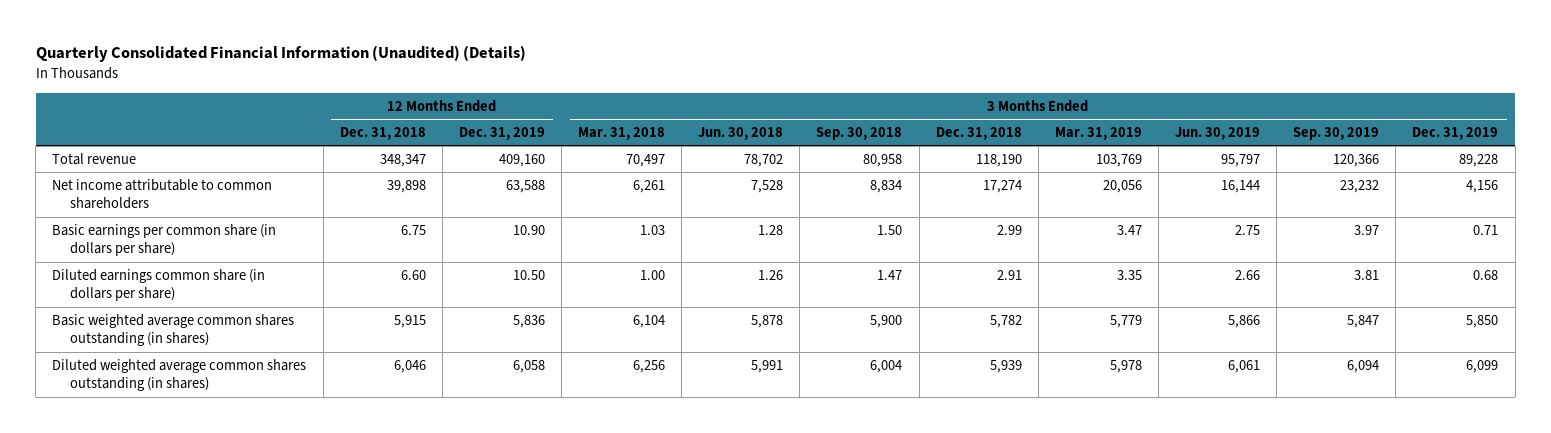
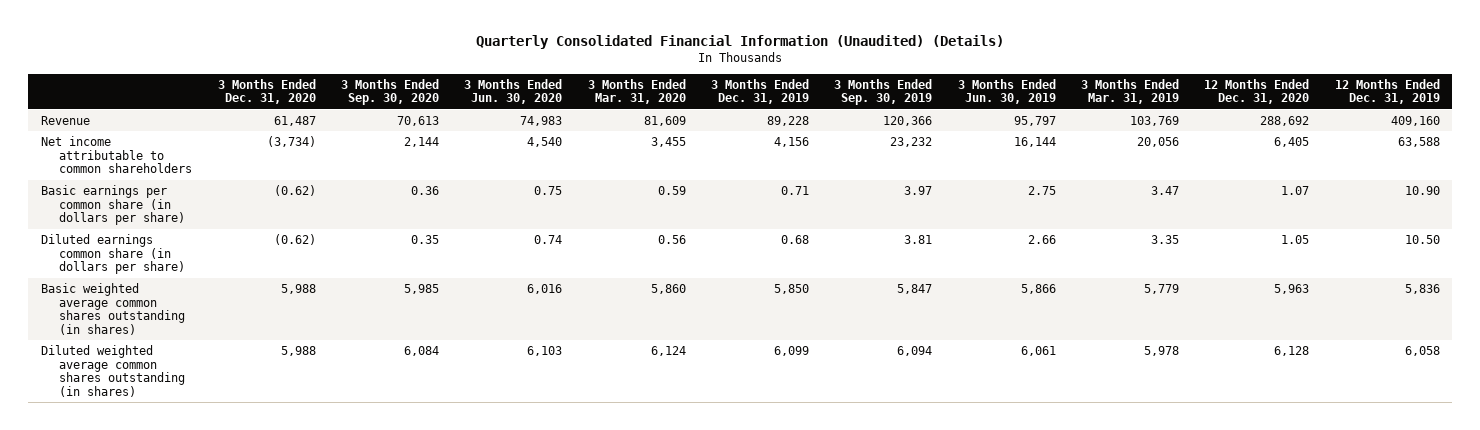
- | 12 Months Ended Dec. 31, 2018 | 12 Months Ended Dec. 31, 2019 | 3 Months Ended Mar. 31, 2018 | 3 Months Ended Jun. 30, 2018 | 3 Months Ended Sep. 30, 2018 | 3 Months Ended Dec. 31, 2018 | 3 Months Ended Mar. 31, 2019 | 3 Months Ended Jun. 30, 2019 | 3 Months Ended Sep. 30, 2019 | 3 Months Ended Dec. 31, 2019
+ | 3 Months Ended Dec. 31, 2020 | 3 Months Ended Sep. 30, 2020 | 3 Months Ended Jun. 30, 2020 | 3 Months Ended Mar. 31, 2020 | 3 Months Ended Dec. 31, 2019 | 3 Months Ended Sep. 30, 2019 | 3 Months Ended Jun. 30, 2019 | 3 Months Ended Mar. 31, 2019 | 12 Months Ended Dec. 31, 2020 | 12 Months Ended Dec. 31, 2019
- Total revenue | 348,347 | 409,160 | 70,497 | 78,702 | 80,958 | 118,190 | 103,769 | 95,797 | 120,366 | 89,228
+ Revenue | 61,487 | 70,613 | 74,983 | 81,609 | 89,228 | 120,366 | 95,797 | 103,769 | 288,692 | 409,160

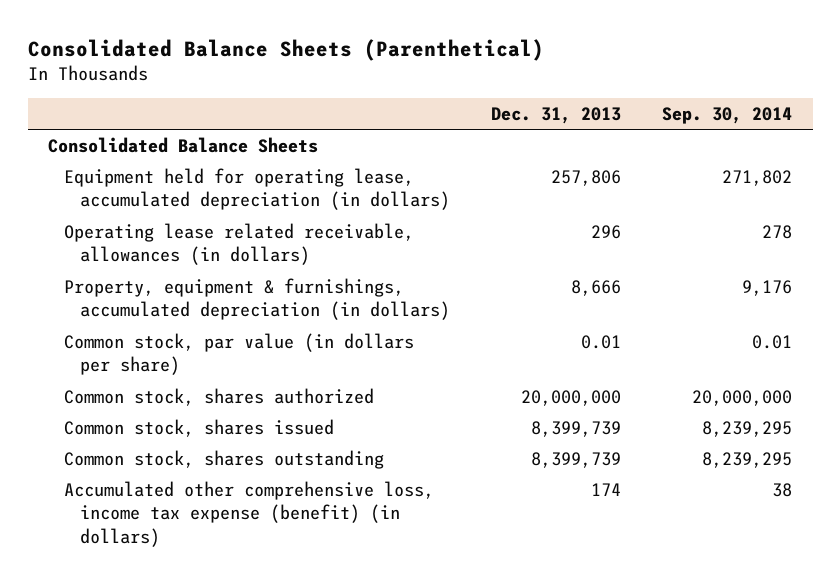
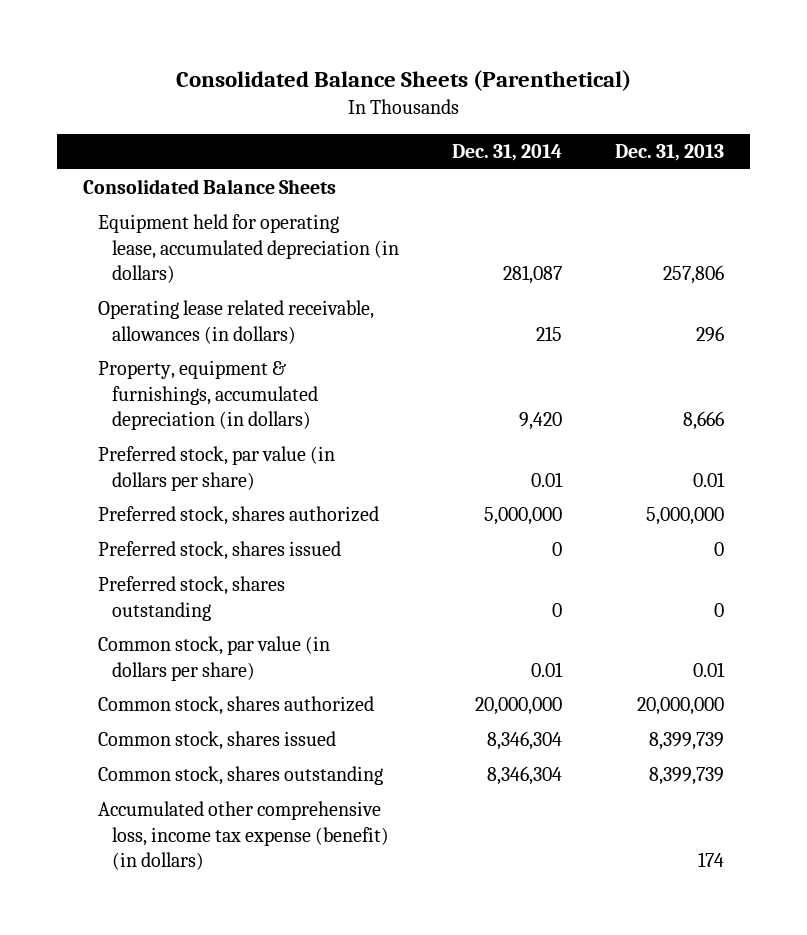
- | Dec. 31, 2013 | Sep. 30, 2014
+ | Dec. 31, 2014 | Dec. 31, 2013
+ Preferred stock, par value (in dollars per share) | 0.01 | 0.01
+ Preferred stock, shares authorized | 5,000,000 | 5,000,000
+ Preferred stock, shares issued | 0 | 0
+ Preferred stock, shares outstanding | 0 | 0

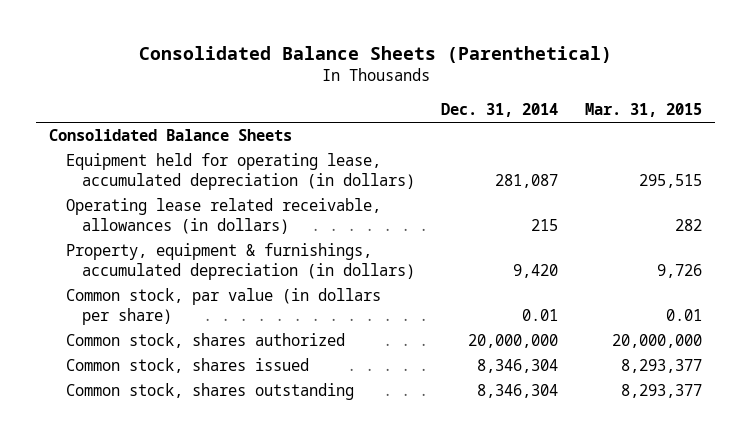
- | Dec. 31, 2014 | Dec. 31, 2013
+ | Dec. 31, 2014 | Mar. 31, 2015
- Preferred stock, par value (in dollars per share) | 0.01 | 0.01
- Preferred stock, shares authorized | 5,000,000 | 5,000,000
- Preferred stock, shares issued | 0 | 0
- Preferred stock, shares outstanding | 0 | 0
- Accumulated other comprehensive loss, income tax expense (benefit) (in dollars) | | 174

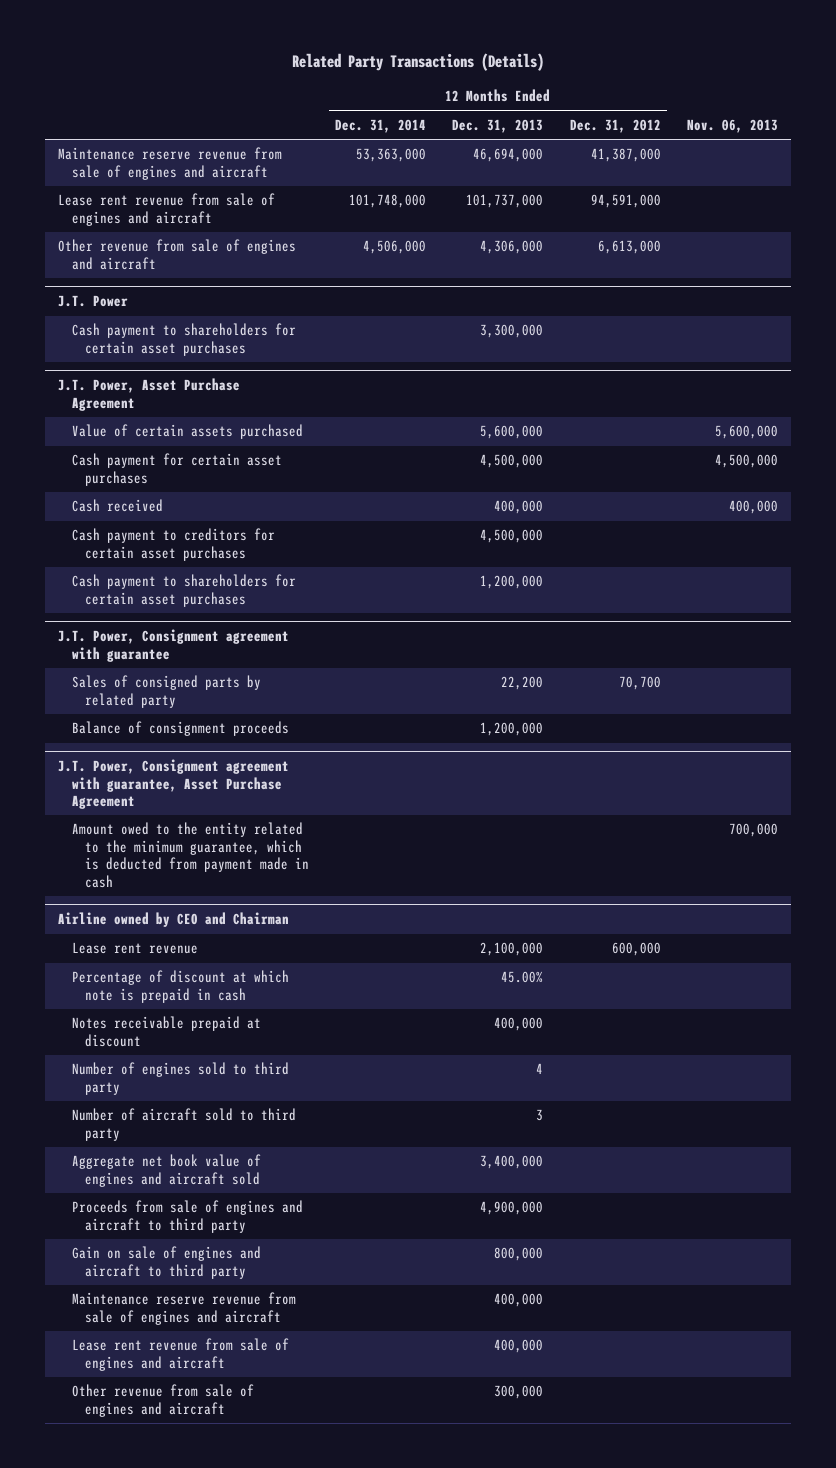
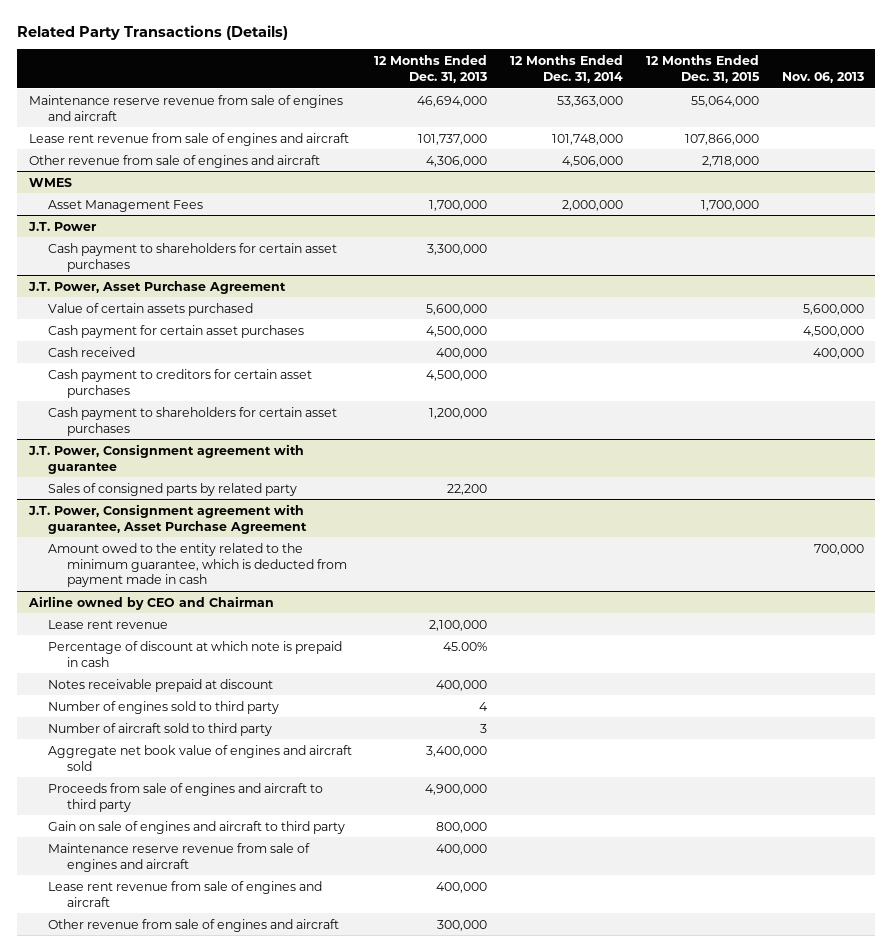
- | 12 Months Ended Dec. 31, 2014 | 12 Months Ended Dec. 31, 2013 | 12 Months Ended Dec. 31, 2012 | Nov. 06, 2013
+ | 12 Months Ended Dec. 31, 2013 | 12 Months Ended Dec. 31, 2014 | 12 Months Ended Dec. 31, 2015 | Nov. 06, 2013
+ WMES
+ Asset Management Fees | 1,700,000 | 2,000,000 | 1,700,000 |
@ J.T. Power, Consignment agreement with guarantee
- Balance of consignment proceeds | | 1,200,000 | |

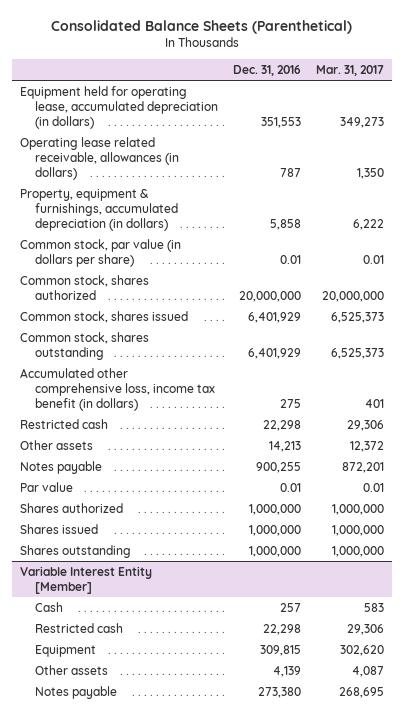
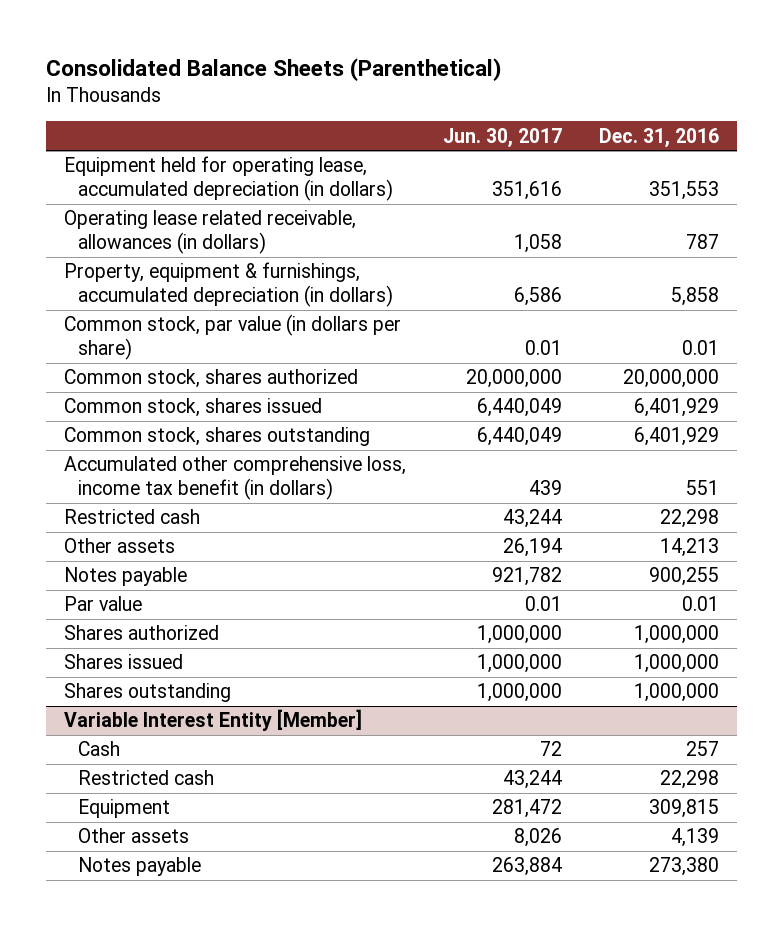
- | Dec. 31, 2016 | Mar. 31, 2017
+ | Jun. 30, 2017 | Dec. 31, 2016
- Accumulated other comprehensive loss, income tax benefit (in dollars) | 275 | 401
+ Accumulated other comprehensive loss, income tax benefit (in dollars) | 439 | 551

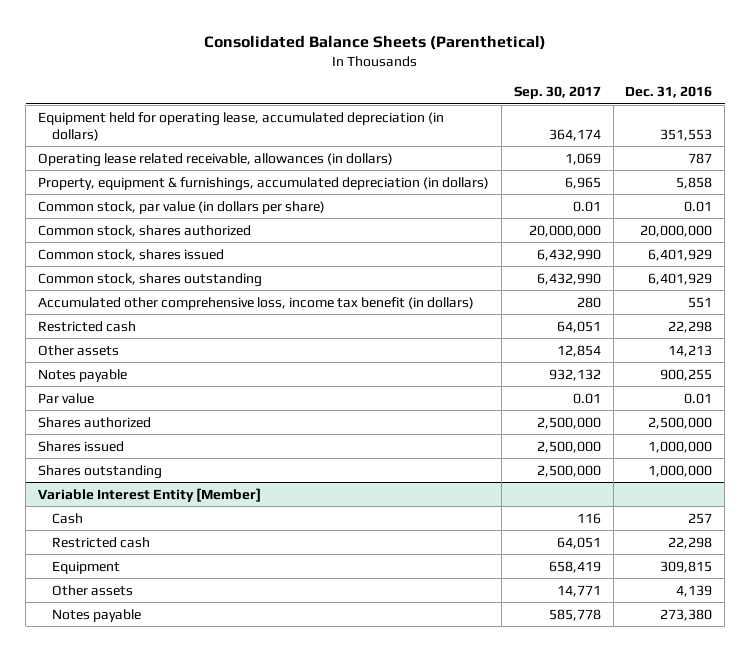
- | Jun. 30, 2017 | Dec. 31, 2016
+ | Sep. 30, 2017 | Dec. 31, 2016
- Shares authorized | 1,000,000 | 1,000,000
+ Shares authorized | 2,500,000 | 2,500,000

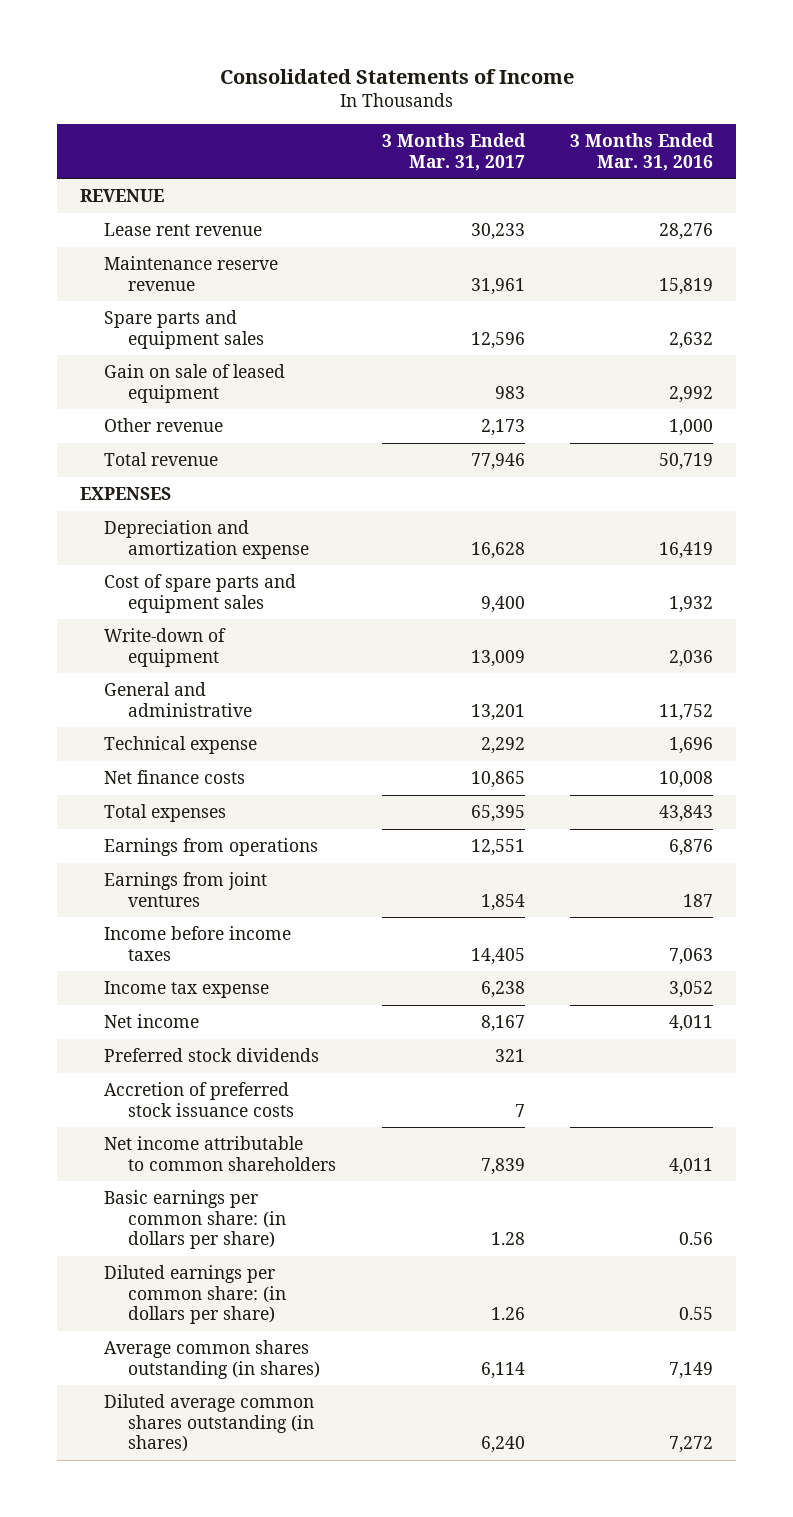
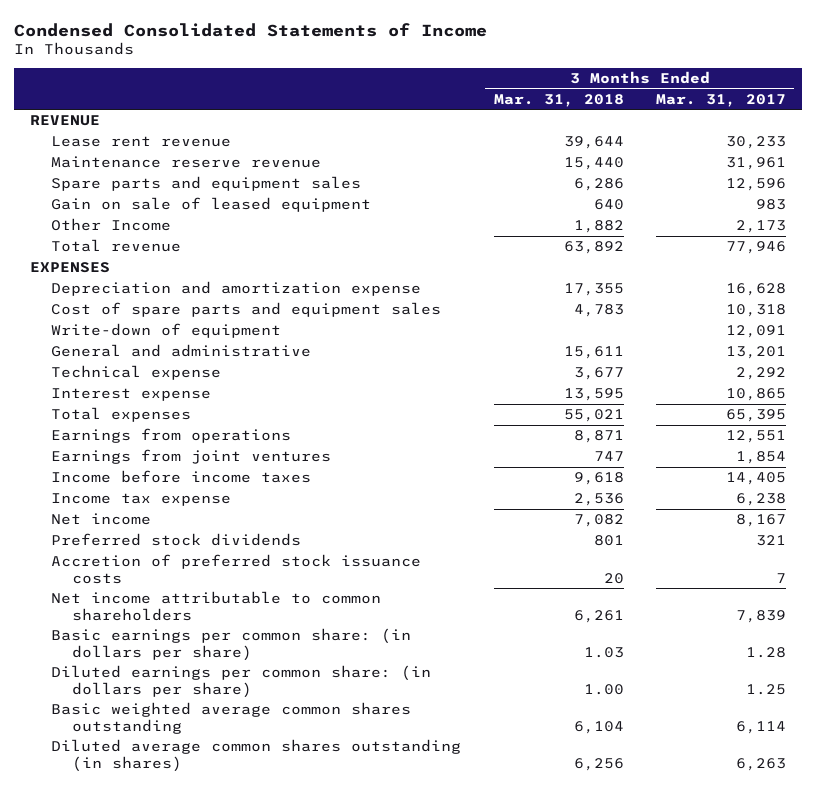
- Consolidated Statements of Income
+ Condensed Consolidated Statements of Income
- | 3 Months Ended Mar. 31, 2017 | 3 Months Ended Mar. 31, 2016
+ | 3 Months Ended Mar. 31, 2018 | 3 Months Ended Mar. 31, 2017
- Other revenue | 2,173 | 1,000
+ Other Income | 1,882 | 2,173
- Cost of spare parts and equipment sales | 9,400 | 1,932
- Write-down of equipment | 13,009 | 2,036
+ Cost of spare parts and equipment sales | 4,783 | 10,318
+ Write-down of equipment | | 12,091
- Net finance costs | 10,865 | 10,008
+ Interest expense | 13,595 | 10,865
- Diluted earnings per common share: (in dollars per share) | 1.26 | 0.55
- Average common shares outstanding (in shares) | 6,114 | 7,149
- Diluted average common shares outstanding (in shares) | 6,240 | 7,272
+ Diluted earnings per common share: (in dollars per share) | 1.00 | 1.25
+ Basic weighted average common shares outstanding | 6,104 | 6,114
+ Diluted average common shares outstanding (in shares) | 6,256 | 6,263

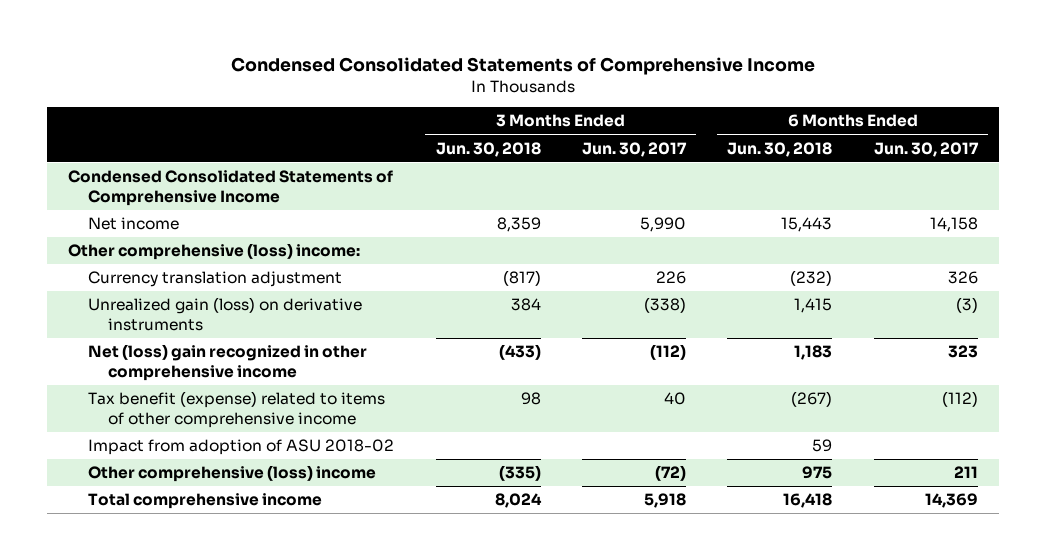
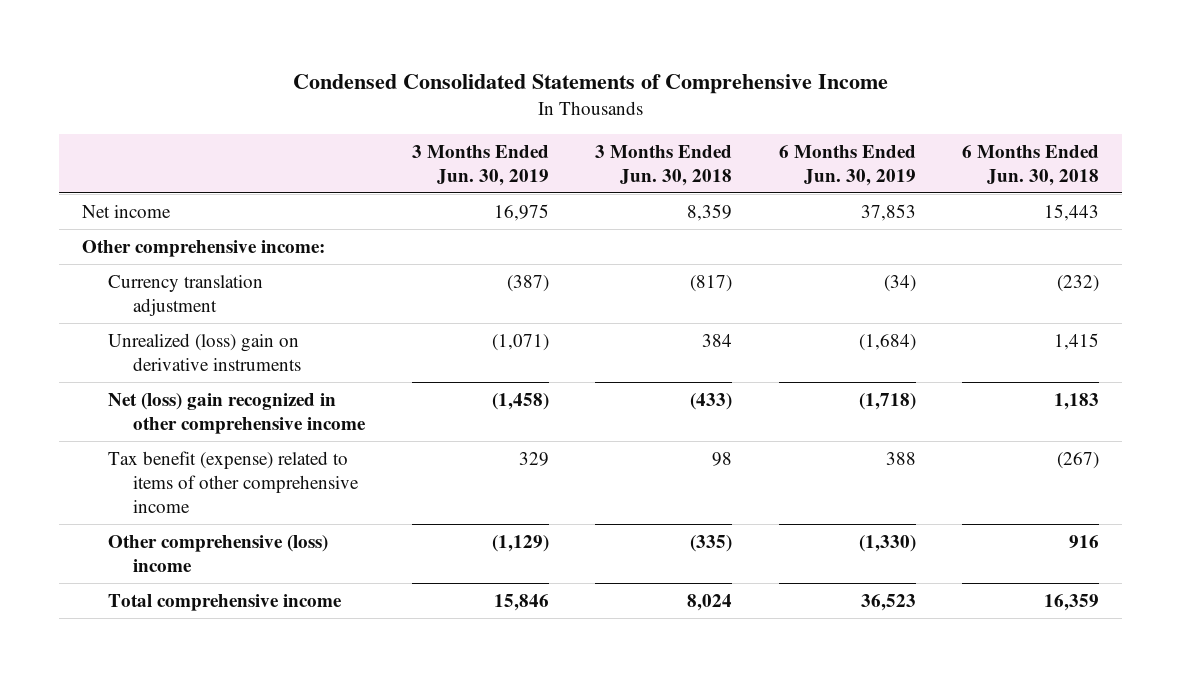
- | 3 Months Ended Jun. 30, 2018 | 3 Months Ended Jun. 30, 2017 | 6 Months Ended Jun. 30, 2018 | 6 Months Ended Jun. 30, 2017
+ | 3 Months Ended Jun. 30, 2019 | 3 Months Ended Jun. 30, 2018 | 6 Months Ended Jun. 30, 2019 | 6 Months Ended Jun. 30, 2018
- Condensed Consolidated Statements of Comprehensive Income
- Other comprehensive (loss) income:
+ Other comprehensive income:
- Unrealized gain (loss) on derivative instruments | 384 | (338) | 1,415 | (3)
+ Unrealized (loss) gain on derivative instruments | (1,071) | 384 | (1,684) | 1,415
- Impact from adoption of ASU 2018-02 | | | 59 |
- Other comprehensive (loss) income | (335) | (72) | 975 | 211
- Total comprehensive income | 8,024 | 5,918 | 16,418 | 14,369
+ Other comprehensive (loss) income | (1,129) | (335) | (1,330) | 916
+ Total comprehensive income | 15,846 | 8,024 | 36,523 | 16,359

